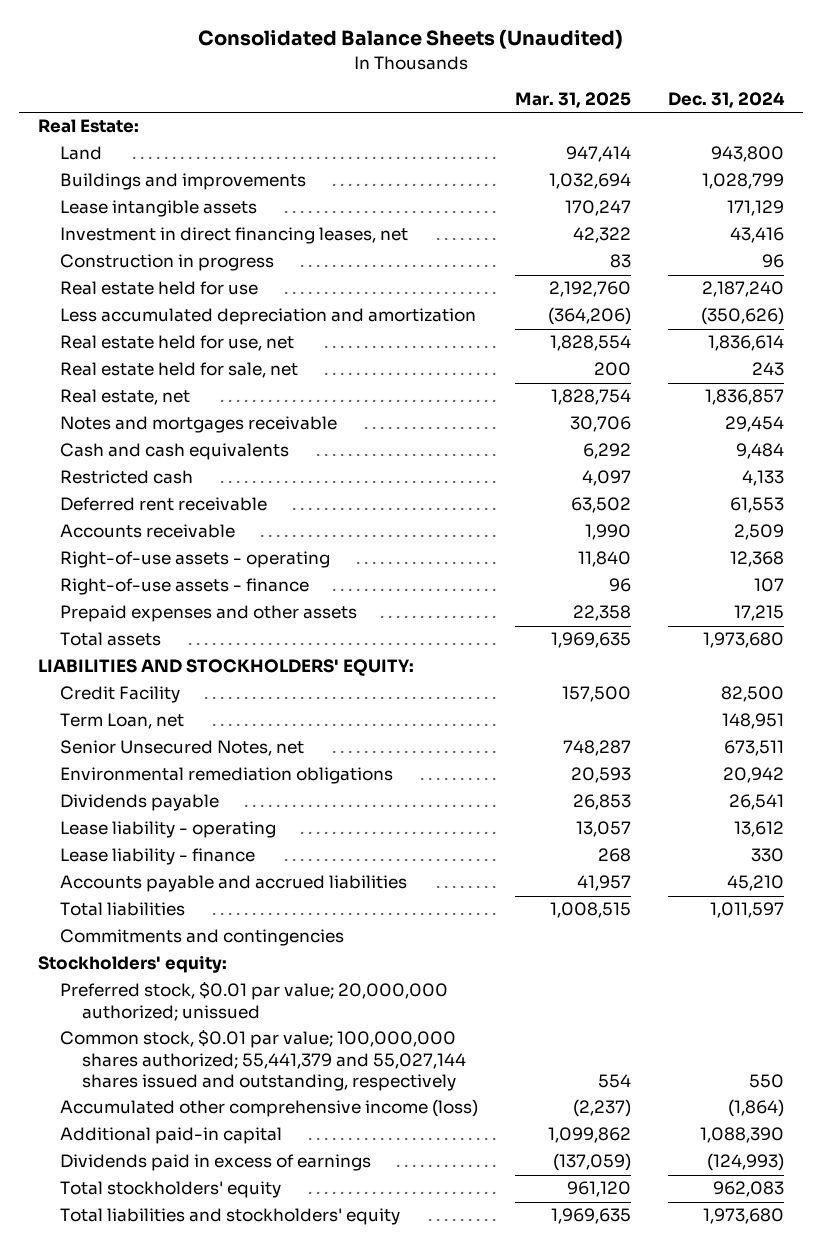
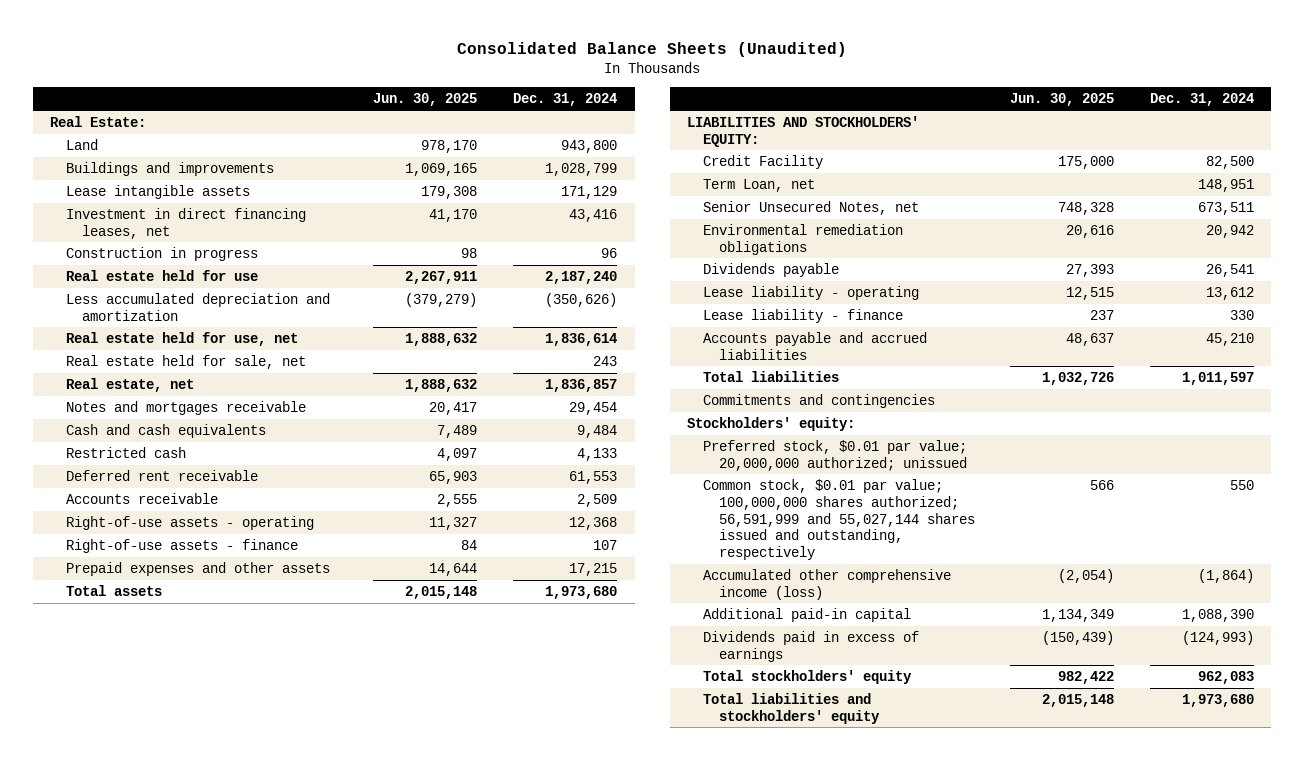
- | Mar. 31, 2025 | Dec. 31, 2024
+ | Jun. 30, 2025 | Dec. 31, 2024
- Common stock, $0.01 par value; 100,000,000 shares authorized; 55,441,379 and 55,027,144 shares issued and outstanding, respectively | 554 | 550
+ Common stock, $0.01 par value; 100,000,000 shares authorized; 56,591,999 and 55,027,144 shares issued and outstanding, respectively | 566 | 550

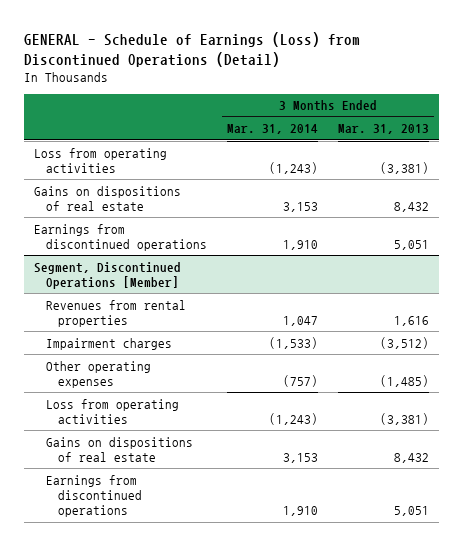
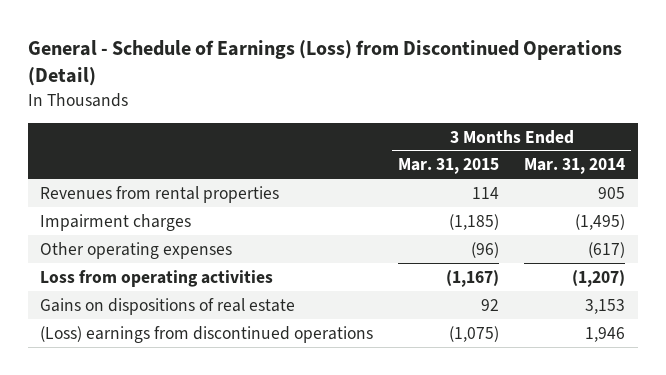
- GENERAL - Schedule of Earnings (Loss) from Discontinued Operations (Detail)
+ General - Schedule of Earnings (Loss) from Discontinued Operations (Detail)
- | 3 Months Ended Mar. 31, 2014 | 3 Months Ended Mar. 31, 2013
+ | 3 Months Ended Mar. 31, 2015 | 3 Months Ended Mar. 31, 2014
- Loss from operating activities | (1,243) | (3,381)
- Gains on dispositions of real estate | 3,153 | 8,432
- Earnings from discontinued operations | 1,910 | 5,051
- Segment, Discontinued Operations [Member]
- Revenues from rental properties | 1,047 | 1,616
- Impairment charges | (1,533) | (3,512)
- Other operating expenses | (757) | (1,485)
- Loss from operating activities | (1,243) | (3,381)
+ Revenues from rental properties | 114 | 905
+ Impairment charges | (1,185) | (1,495)
+ Other operating expenses | (96) | (617)
+ Loss from operating activities | (1,167) | (1,207)
- Earnings from discontinued operations | 1,910 | 5,051
+ (Loss) earnings from discontinued operations | (1,075) | 1,946

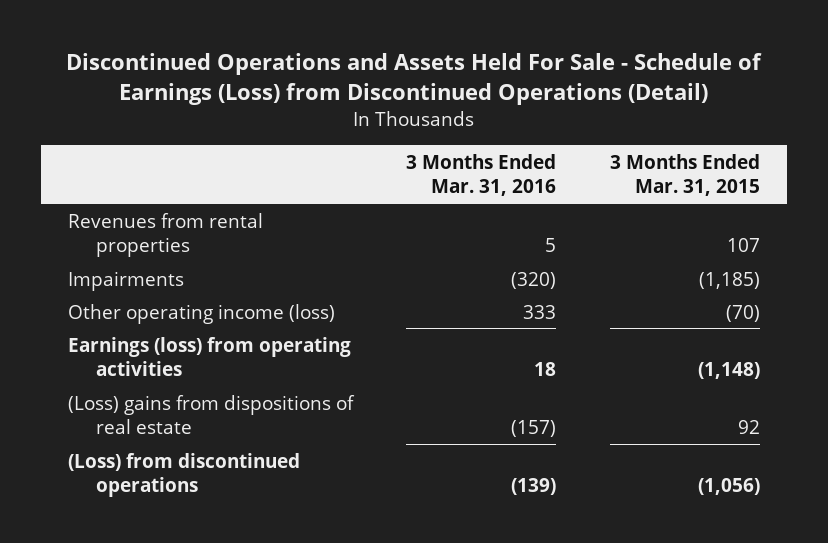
- General - Schedule of Earnings (Loss) from Discontinued Operations (Detail)
+ Discontinued Operations and Assets Held For Sale - Schedule of Earnings (Loss) from Discontinued Operations (Detail)
- | 3 Months Ended Mar. 31, 2015 | 3 Months Ended Mar. 31, 2014
+ | 3 Months Ended Mar. 31, 2016 | 3 Months Ended Mar. 31, 2015
- Revenues from rental properties | 114 | 905
- Impairment charges | (1,185) | (1,495)
- Other operating expenses | (96) | (617)
- Loss from operating activities | (1,167) | (1,207)
- Gains on dispositions of real estate | 92 | 3,153
- (Loss) earnings from discontinued operations | (1,075) | 1,946
+ Revenues from rental properties | 5 | 107
+ Impairments | (320) | (1,185)
+ Other operating income (loss) | 333 | (70)
+ Earnings (loss) from operating activities | 18 | (1,148)
+ (Loss) gains from dispositions of real estate | (157) | 92
+ (Loss) from discontinued operations | (139) | (1,056)

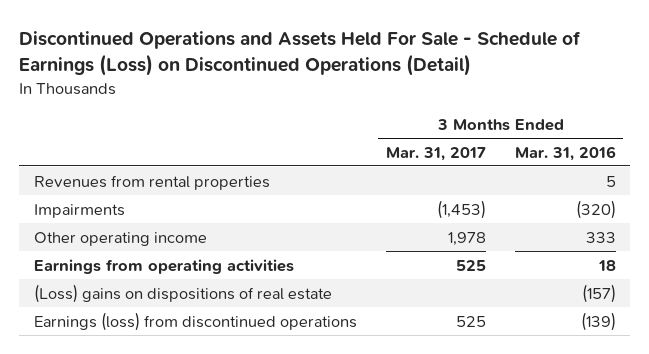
- Discontinued Operations and Assets Held For Sale - Schedule of Earnings (Loss) from Discontinued Operations (Detail)
+ Discontinued Operations and Assets Held For Sale - Schedule of Earnings (Loss) on Discontinued Operations (Detail)
- | 3 Months Ended Mar. 31, 2016 | 3 Months Ended Mar. 31, 2015
+ | 3 Months Ended Mar. 31, 2017 | 3 Months Ended Mar. 31, 2016
- Other operating income (loss) | 333 | (70)
- Earnings (loss) from operating activities | 18 | (1,148)
- (Loss) gains from dispositions of real estate | (157) | 92
- (Loss) from discontinued operations | (139) | (1,056)
+ Other operating income | 1,978 | 333
+ Earnings from operating activities | 525 | 18
+ (Loss) gains on dispositions of real estate | | (157)
+ Earnings (loss) from discontinued operations | 525 | (139)

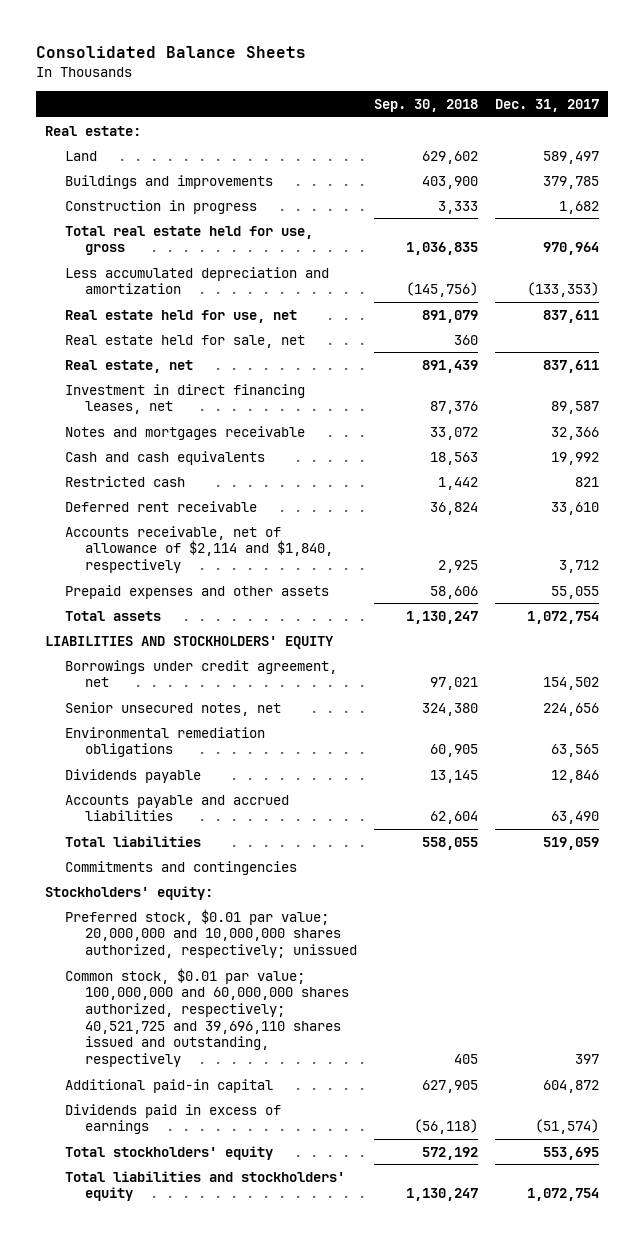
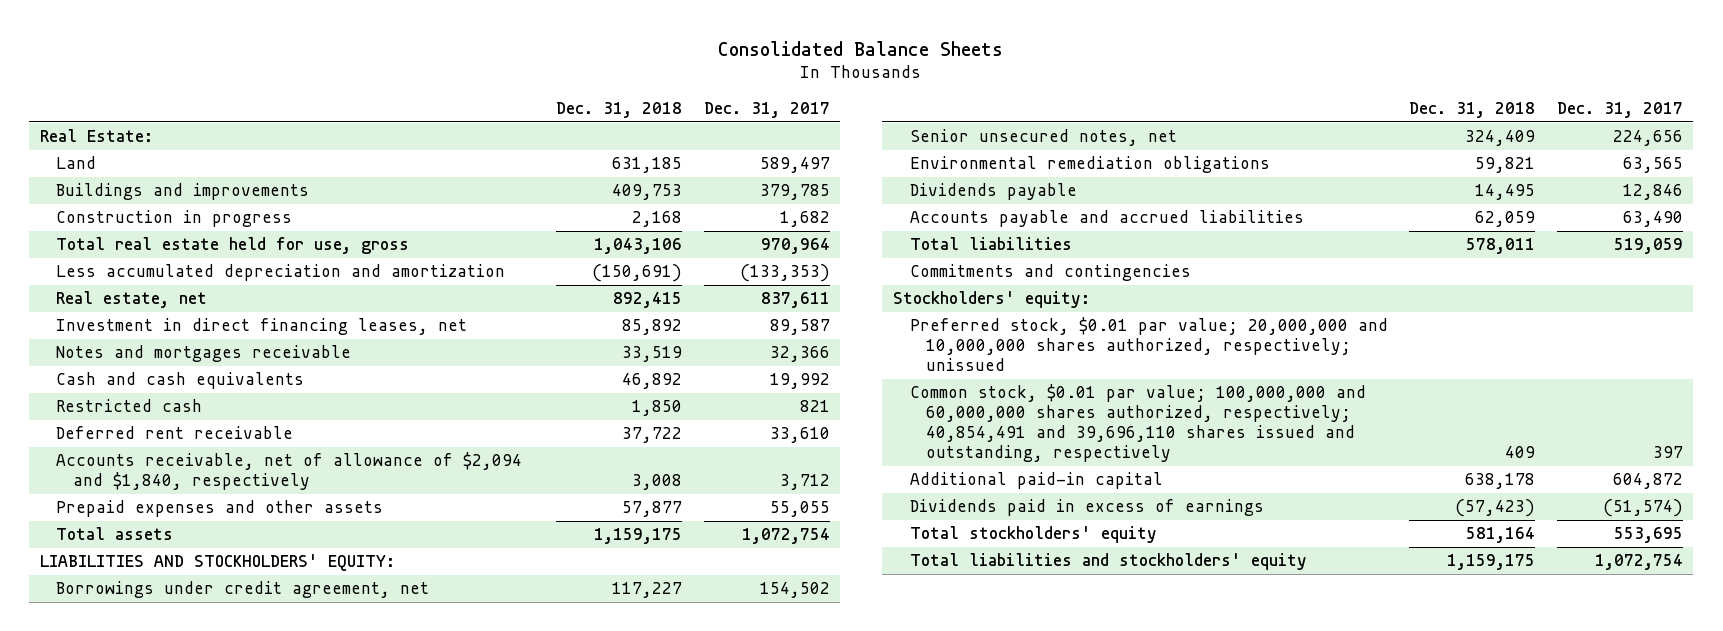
- | Sep. 30, 2018 | Dec. 31, 2017
+ | Dec. 31, 2018 | Dec. 31, 2017
- Real estate:
+ Real Estate:
- Real estate held for use, net | 891,079 | 837,611
- Real estate held for sale, net | 360 |
- Accounts receivable, net of allowance of $2,114 and $1,840, respectively | 2,925 | 3,712
+ Accounts receivable, net of allowance of $2,094 and $1,840, respectively | 3,008 | 3,712
- LIABILITIES AND STOCKHOLDERS' EQUITY
+ LIABILITIES AND STOCKHOLDERS' EQUITY:
- Common stock, $0.01 par value; 100,000,000 and 60,000,000 shares authorized, respectively; 40,521,725 and 39,696,110 shares issued and outstanding, respectively | 405 | 397
+ Common stock, $0.01 par value; 100,000,000 and 60,000,000 shares authorized, respectively; 40,854,491 and 39,696,110 shares issued and outstanding, respectively | 409 | 397

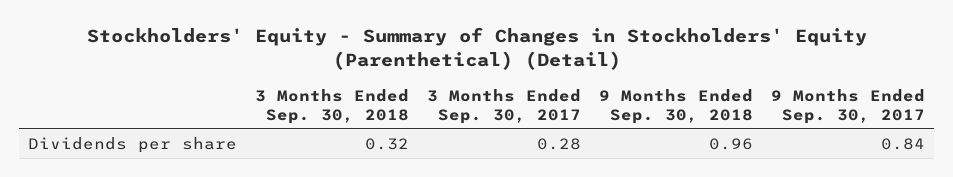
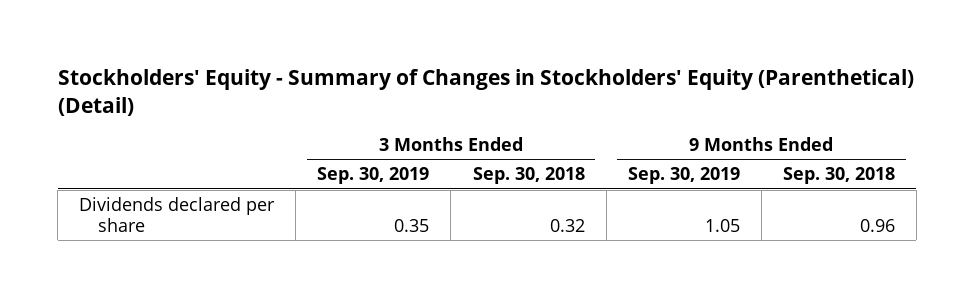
- | 3 Months Ended Sep. 30, 2018 | 3 Months Ended Sep. 30, 2017 | 9 Months Ended Sep. 30, 2018 | 9 Months Ended Sep. 30, 2017
+ | 3 Months Ended Sep. 30, 2019 | 3 Months Ended Sep. 30, 2018 | 9 Months Ended Sep. 30, 2019 | 9 Months Ended Sep. 30, 2018
- Dividends per share | 0.32 | 0.28 | 0.96 | 0.84
+ Dividends declared per share | 0.35 | 0.32 | 1.05 | 0.96

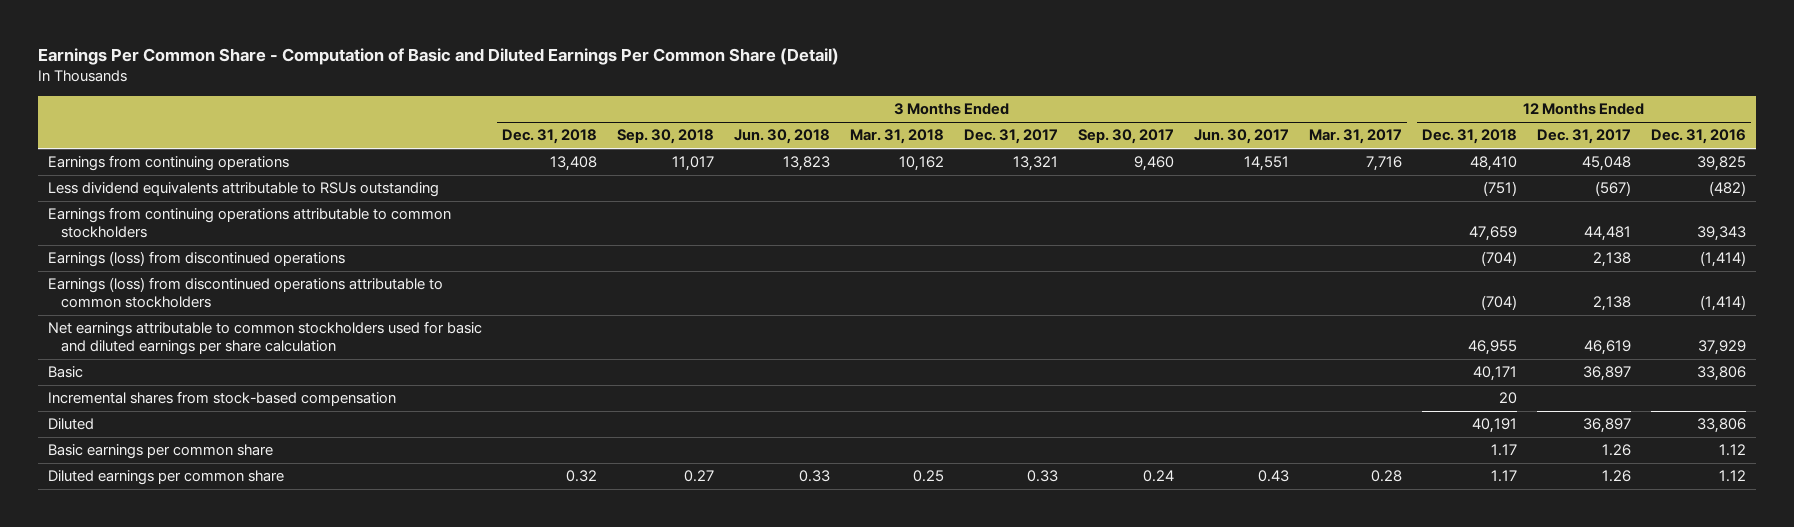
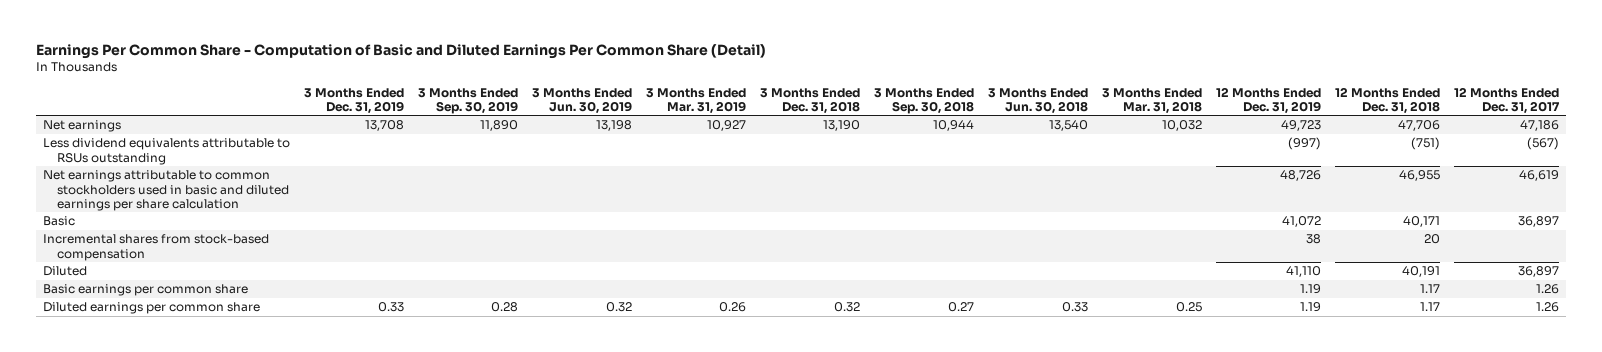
- | 3 Months Ended Dec. 31, 2018 | 3 Months Ended Sep. 30, 2018 | 3 Months Ended Jun. 30, 2018 | 3 Months Ended Mar. 31, 2018 | 3 Months Ended Dec. 31, 2017 | 3 Months Ended Sep. 30, 2017 | 3 Months Ended Jun. 30, 2017 | 3 Months Ended Mar. 31, 2017 | 12 Months Ended Dec. 31, 2018 | 12 Months Ended Dec. 31, 2017 | 12 Months Ended Dec. 31, 2016
+ | 3 Months Ended Dec. 31, 2019 | 3 Months Ended Sep. 30, 2019 | 3 Months Ended Jun. 30, 2019 | 3 Months Ended Mar. 31, 2019 | 3 Months Ended Dec. 31, 2018 | 3 Months Ended Sep. 30, 2018 | 3 Months Ended Jun. 30, 2018 | 3 Months Ended Mar. 31, 2018 | 12 Months Ended Dec. 31, 2019 | 12 Months Ended Dec. 31, 2018 | 12 Months Ended Dec. 31, 2017
- Earnings from continuing operations | 13,408 | 11,017 | 13,823 | 10,162 | 13,321 | 9,460 | 14,551 | 7,716 | 48,410 | 45,048 | 39,825
+ Net earnings | 13,708 | 11,890 | 13,198 | 10,927 | 13,190 | 10,944 | 13,540 | 10,032 | 49,723 | 47,706 | 47,186
- Earnings from continuing operations attributable to common stockholders | | | | | | | | | 47,659 | 44,481 | 39,343
- Earnings (loss) from discontinued operations | | | | | | | | | (704) | 2,138 | (1,414)
- Earnings (loss) from discontinued operations attributable to common stockholders | | | | | | | | | (704) | 2,138 | (1,414)
- Net earnings attributable to common stockholders used for basic and diluted earnings per share calculation | | | | | | | | | 46,955 | 46,619 | 37,929
+ Net earnings attributable to common stockholders used in basic and diluted earnings per share calculation | | | | | | | | | 48,726 | 46,955 | 46,619

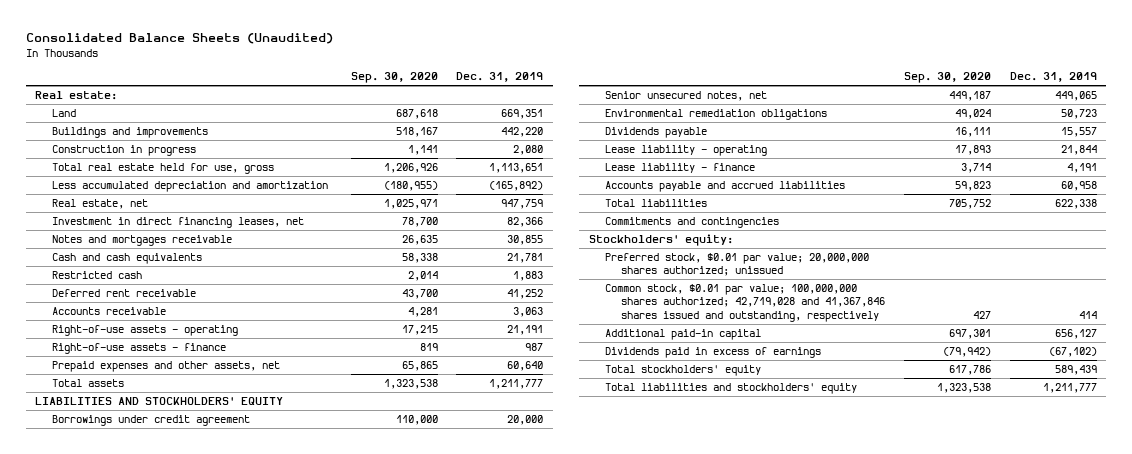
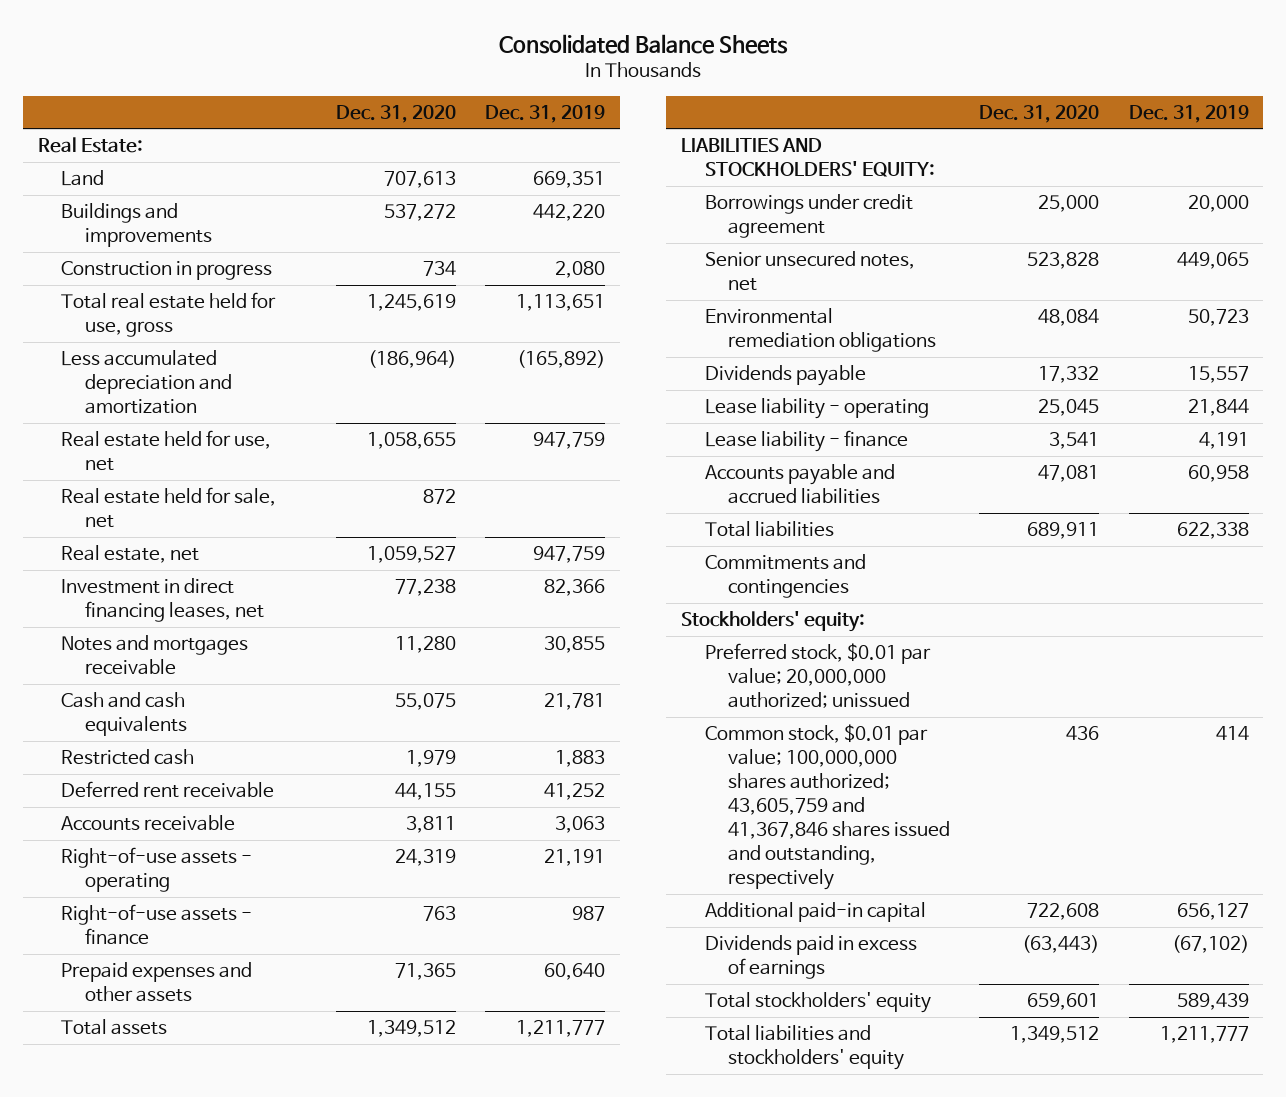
- Consolidated Balance Sheets (Unaudited)
+ Consolidated Balance Sheets
- | Sep. 30, 2020 | Dec. 31, 2019
+ | Dec. 31, 2020 | Dec. 31, 2019
- Real estate:
+ Real Estate:
+ Real estate held for use, net | 1,058,655 | 947,759
+ Real estate held for sale, net | 872 |
- Prepaid expenses and other assets, net | 65,865 | 60,640
+ Prepaid expenses and other assets | 71,365 | 60,640
- LIABILITIES AND STOCKHOLDERS' EQUITY
+ LIABILITIES AND STOCKHOLDERS' EQUITY:
- Preferred stock, $0.01 par value; 20,000,000 shares authorized; unissued
- Common stock, $0.01 par value; 100,000,000 shares authorized; 42,719,028 and 41,367,846 shares issued and outstanding, respectively | 427 | 414
+ Preferred stock, $0.01 par value; 20,000,000 authorized; unissued
+ Common stock, $0.01 par value; 100,000,000 shares authorized; 43,605,759 and 41,367,846 shares issued and outstanding, respectively | 436 | 414

